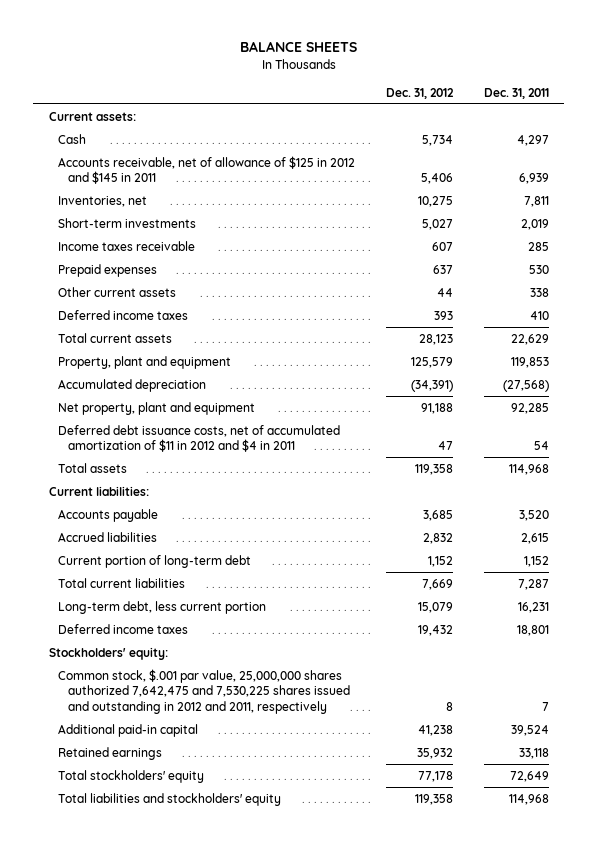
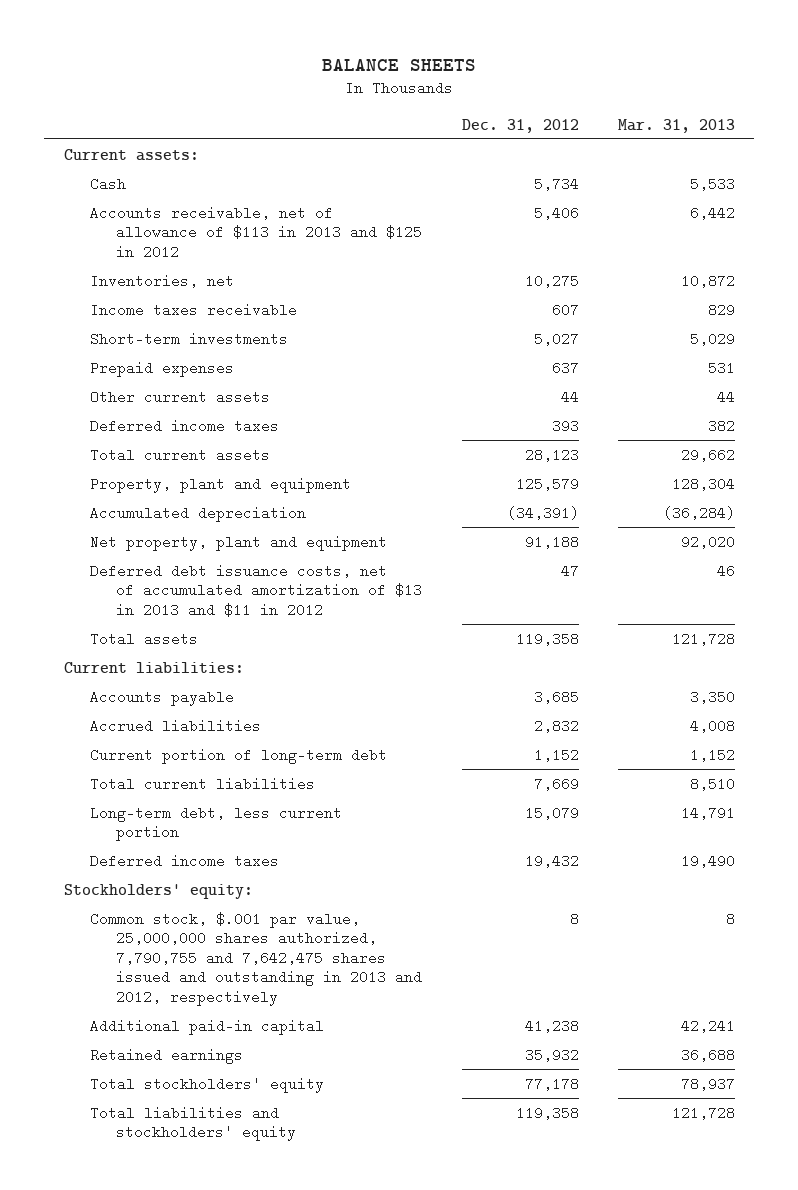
- | Dec. 31, 2012 | Dec. 31, 2011
+ | Dec. 31, 2012 | Mar. 31, 2013
- Accounts receivable, net of allowance of $125 in 2012 and $145 in 2011 | 5,406 | 6,939
+ Accounts receivable, net of allowance of $113 in 2013 and $125 in 2012 | 5,406 | 6,442
moved down: Short-term investments | 5,027 | 5,029
- Deferred debt issuance costs, net of accumulated amortization of $11 in 2012 and $4 in 2011 | 47 | 54
+ Deferred debt issuance costs, net of accumulated amortization of $13 in 2013 and $11 in 2012 | 47 | 46
- Common stock, $.001 par value, 25,000,000 shares authorized 7,642,475 and 7,530,225 shares issued and outstanding in 2012 and 2011, respectively | 8 | 7
+ Common stock, $.001 par value, 25,000,000 shares authorized, 7,790,755 and 7,642,475 shares issued and outstanding in 2013 and 2012, respectively | 8 | 8

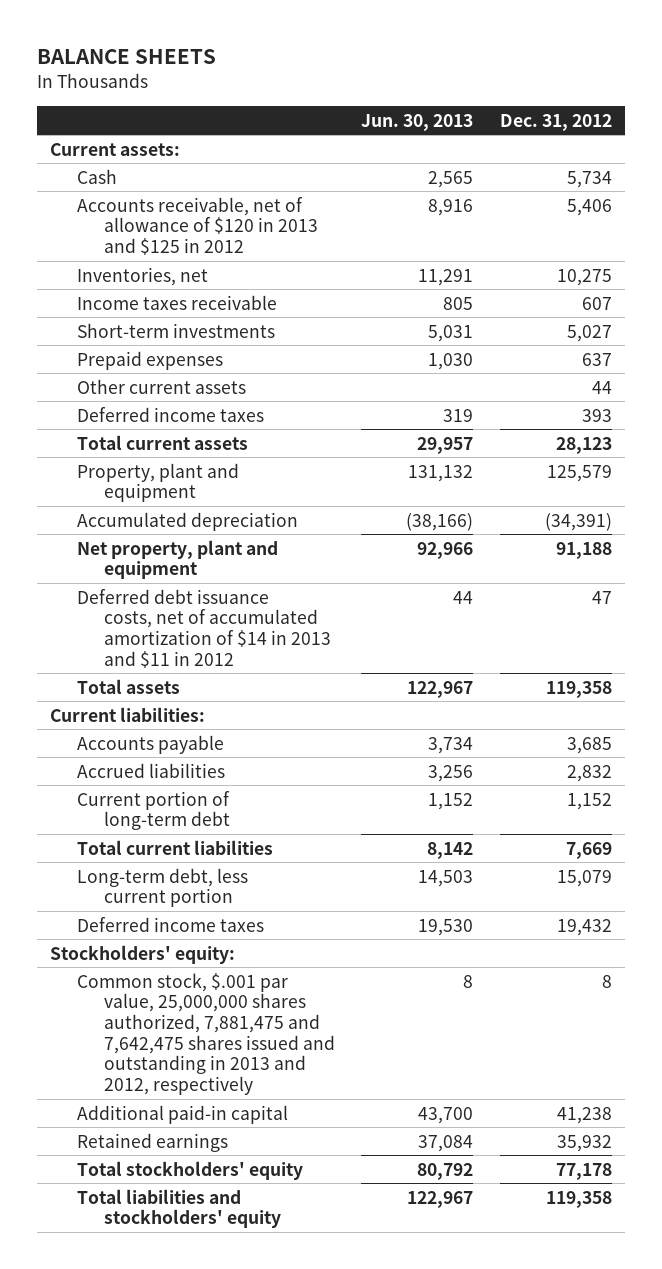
- | Dec. 31, 2012 | Mar. 31, 2013
+ | Jun. 30, 2013 | Dec. 31, 2012
- Accounts receivable, net of allowance of $113 in 2013 and $125 in 2012 | 5,406 | 6,442
+ Accounts receivable, net of allowance of $120 in 2013 and $125 in 2012 | 8,916 | 5,406
- Deferred debt issuance costs, net of accumulated amortization of $13 in 2013 and $11 in 2012 | 47 | 46
+ Deferred debt issuance costs, net of accumulated amortization of $14 in 2013 and $11 in 2012 | 44 | 47
- Common stock, $.001 par value, 25,000,000 shares authorized, 7,790,755 and 7,642,475 shares issued and outstanding in 2013 and 2012, respectively | 8 | 8
+ Common stock, $.001 par value, 25,000,000 shares authorized, 7,881,475 and 7,642,475 shares issued and outstanding in 2013 and 2012, respectively | 8 | 8

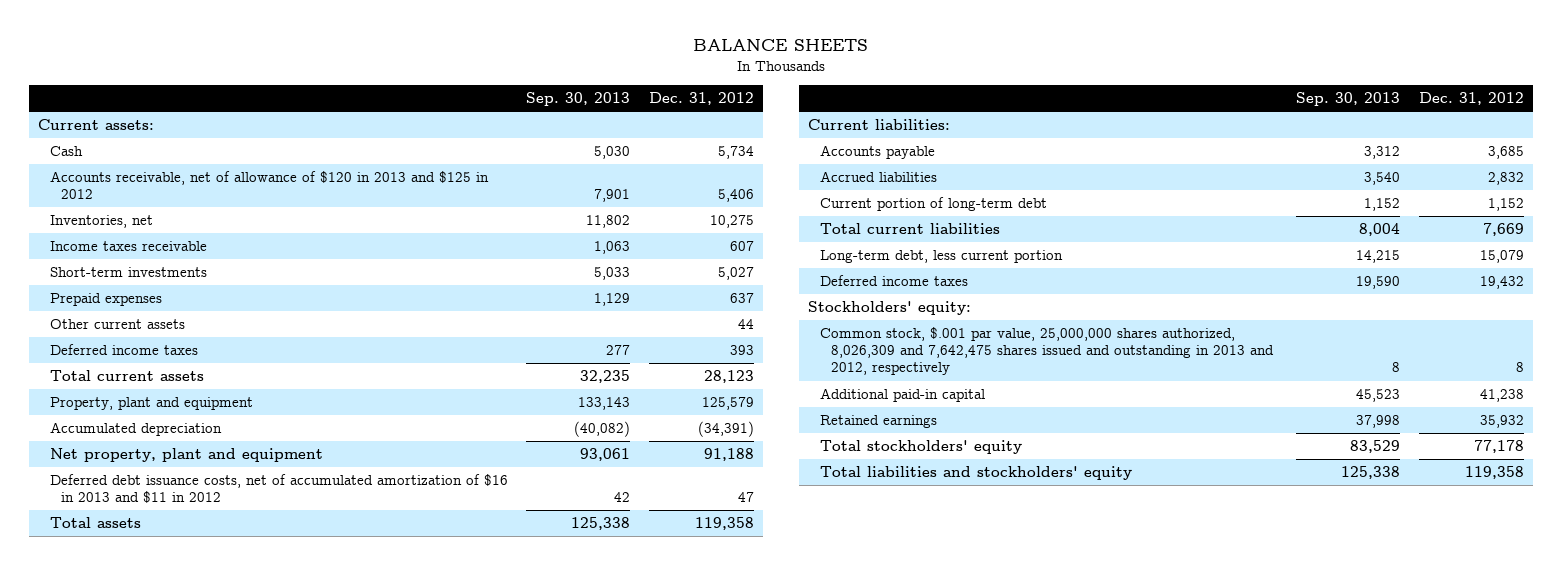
- | Jun. 30, 2013 | Dec. 31, 2012
+ | Sep. 30, 2013 | Dec. 31, 2012
- Deferred debt issuance costs, net of accumulated amortization of $14 in 2013 and $11 in 2012 | 44 | 47
+ Deferred debt issuance costs, net of accumulated amortization of $16 in 2013 and $11 in 2012 | 42 | 47
- Common stock, $.001 par value, 25,000,000 shares authorized, 7,881,475 and 7,642,475 shares issued and outstanding in 2013 and 2012, respectively | 8 | 8
+ Common stock, $.001 par value, 25,000,000 shares authorized, 8,026,309 and 7,642,475 shares issued and outstanding in 2013 and 2012, respectively | 8 | 8

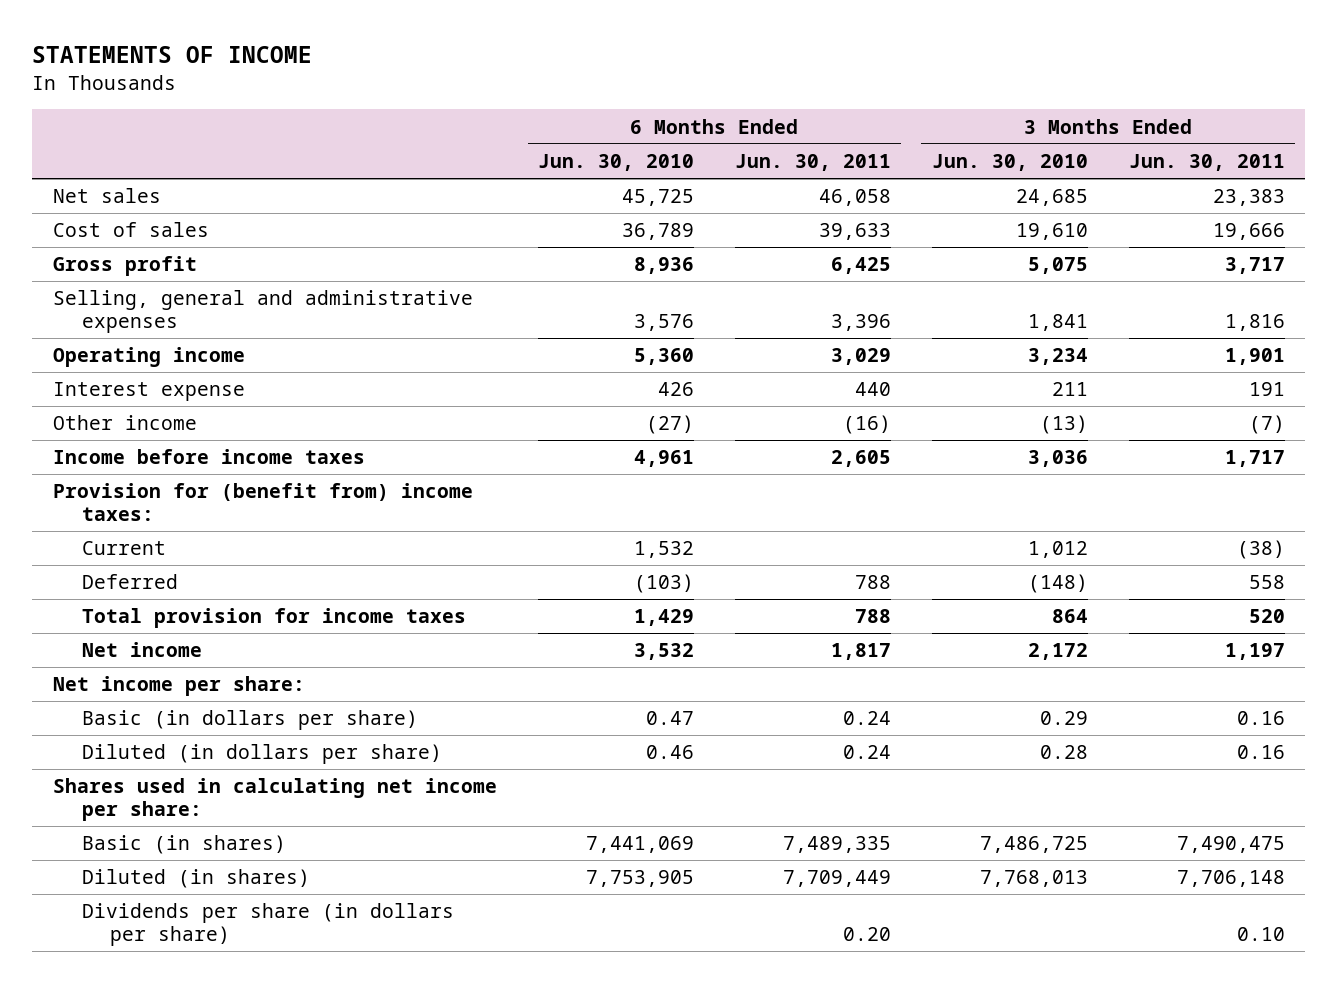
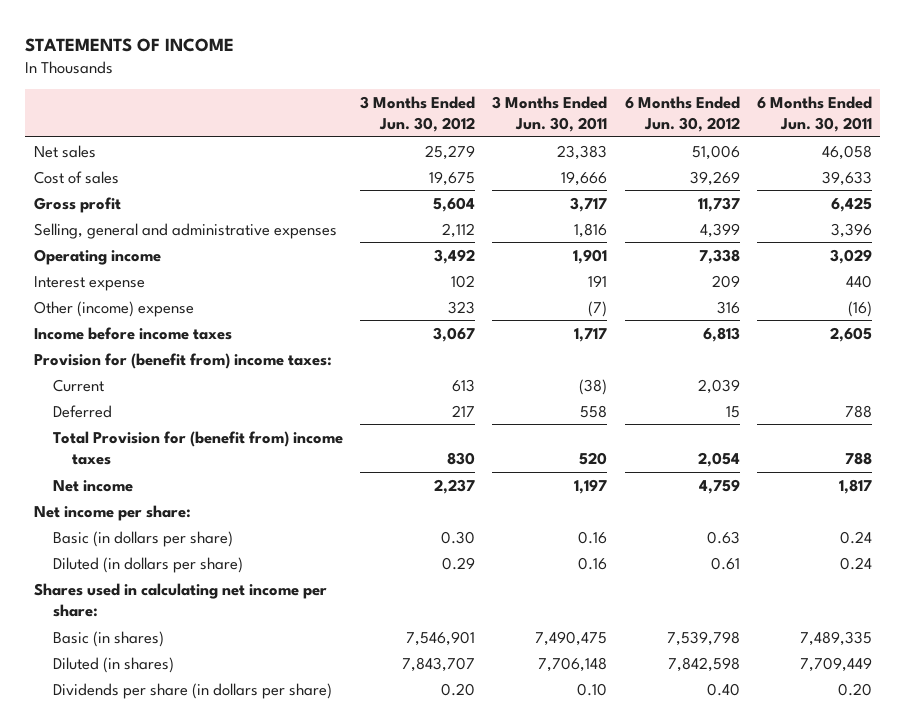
- | 6 Months Ended Jun. 30, 2010 | 6 Months Ended Jun. 30, 2011 | 3 Months Ended Jun. 30, 2010 | 3 Months Ended Jun. 30, 2011
+ | 3 Months Ended Jun. 30, 2012 | 3 Months Ended Jun. 30, 2011 | 6 Months Ended Jun. 30, 2012 | 6 Months Ended Jun. 30, 2011
- Other income | (27) | (16) | (13) | (7)
+ Other (income) expense | 323 | (7) | 316 | (16)
- Total provision for income taxes | 1,429 | 788 | 864 | 520
+ Total Provision for (benefit from) income taxes | 830 | 520 | 2,054 | 788

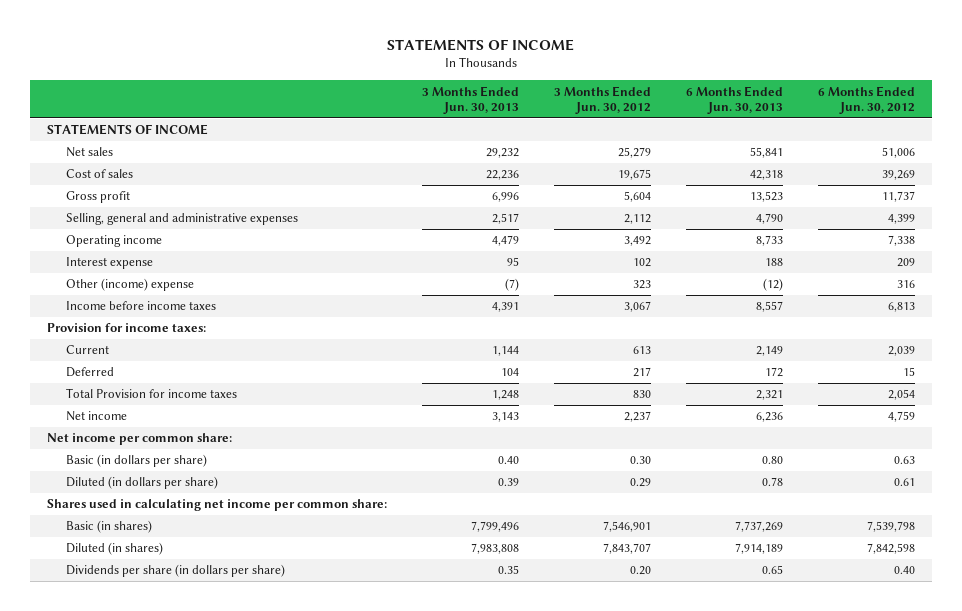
- | 3 Months Ended Jun. 30, 2012 | 3 Months Ended Jun. 30, 2011 | 6 Months Ended Jun. 30, 2012 | 6 Months Ended Jun. 30, 2011
+ | 3 Months Ended Jun. 30, 2013 | 3 Months Ended Jun. 30, 2012 | 6 Months Ended Jun. 30, 2013 | 6 Months Ended Jun. 30, 2012
+ STATEMENTS OF INCOME
- Provision for (benefit from) income taxes:
+ Provision for income taxes:
- Total Provision for (benefit from) income taxes | 830 | 520 | 2,054 | 788
+ Total Provision for income taxes | 1,248 | 830 | 2,321 | 2,054
- Net income per share:
+ Net income per common share:
- Shares used in calculating net income per share:
+ Shares used in calculating net income per common share:

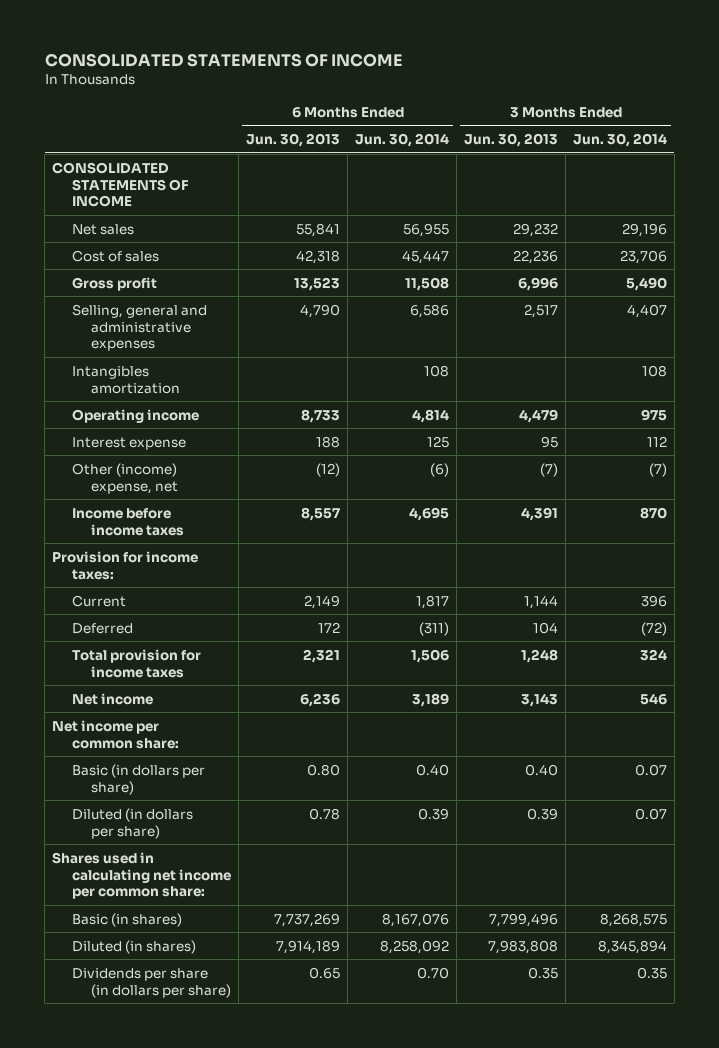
- STATEMENTS OF INCOME
+ CONSOLIDATED STATEMENTS OF INCOME
- | 3 Months Ended Jun. 30, 2013 | 3 Months Ended Jun. 30, 2012 | 6 Months Ended Jun. 30, 2013 | 6 Months Ended Jun. 30, 2012
+ | 6 Months Ended Jun. 30, 2013 | 6 Months Ended Jun. 30, 2014 | 3 Months Ended Jun. 30, 2013 | 3 Months Ended Jun. 30, 2014
- STATEMENTS OF INCOME
+ CONSOLIDATED STATEMENTS OF INCOME
+ Intangibles amortization | | 108 | | 108
- Other (income) expense | (7) | 323 | (12) | 316
+ Other (income) expense, net | (12) | (6) | (7) | (7)
- Total Provision for income taxes | 1,248 | 830 | 2,321 | 2,054
+ Total provision for income taxes | 2,321 | 1,506 | 1,248 | 324

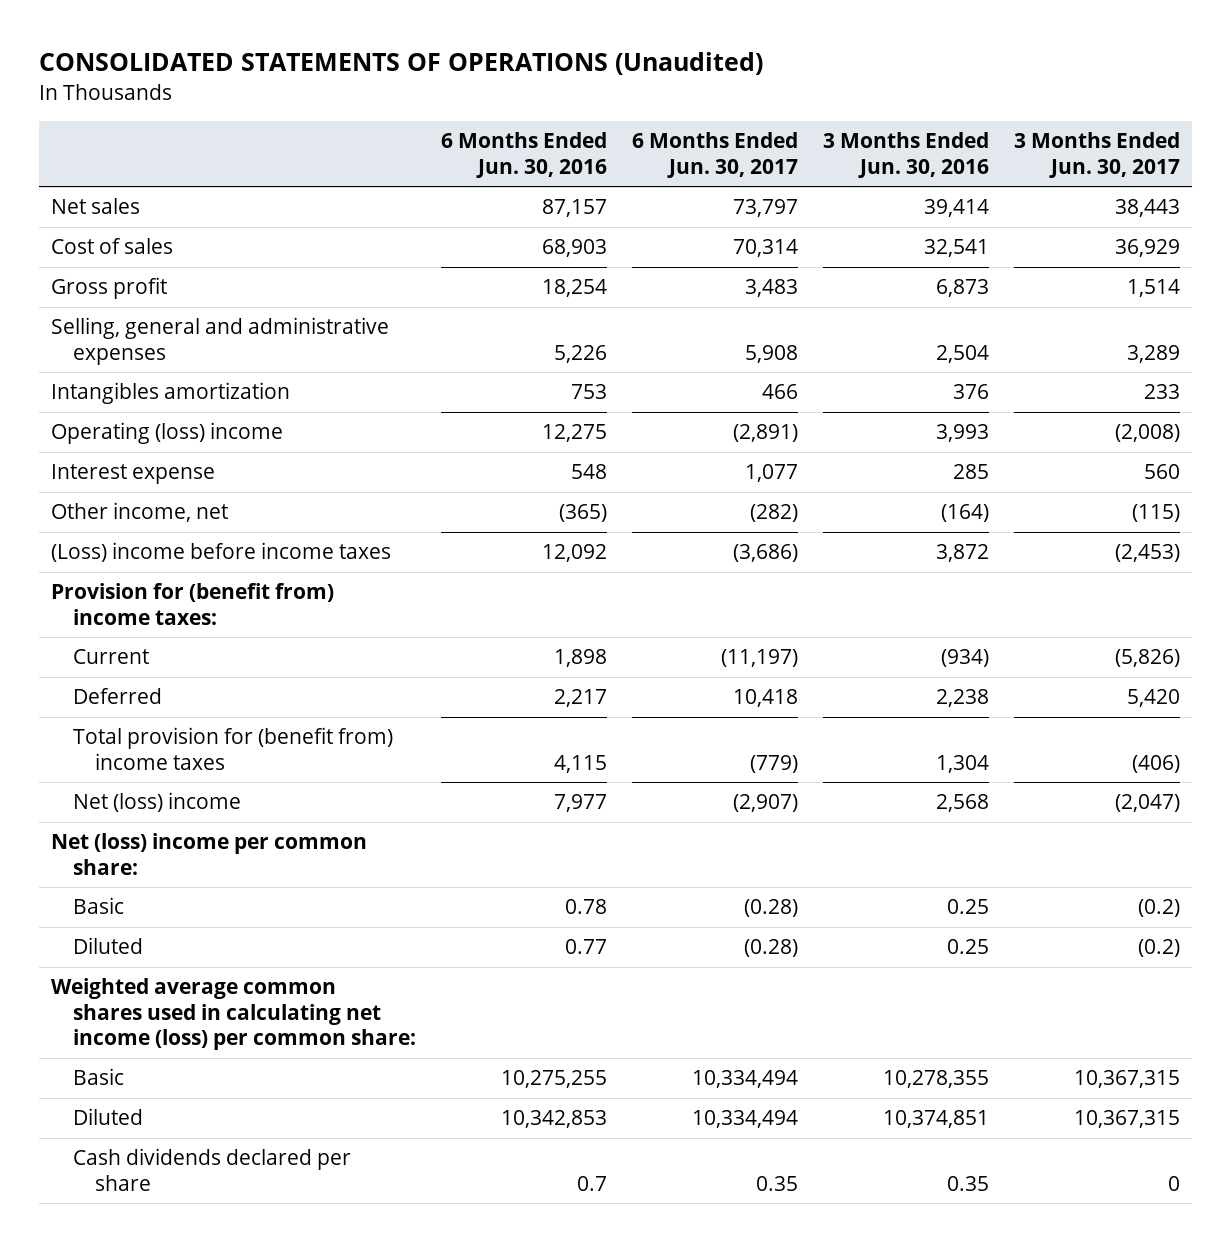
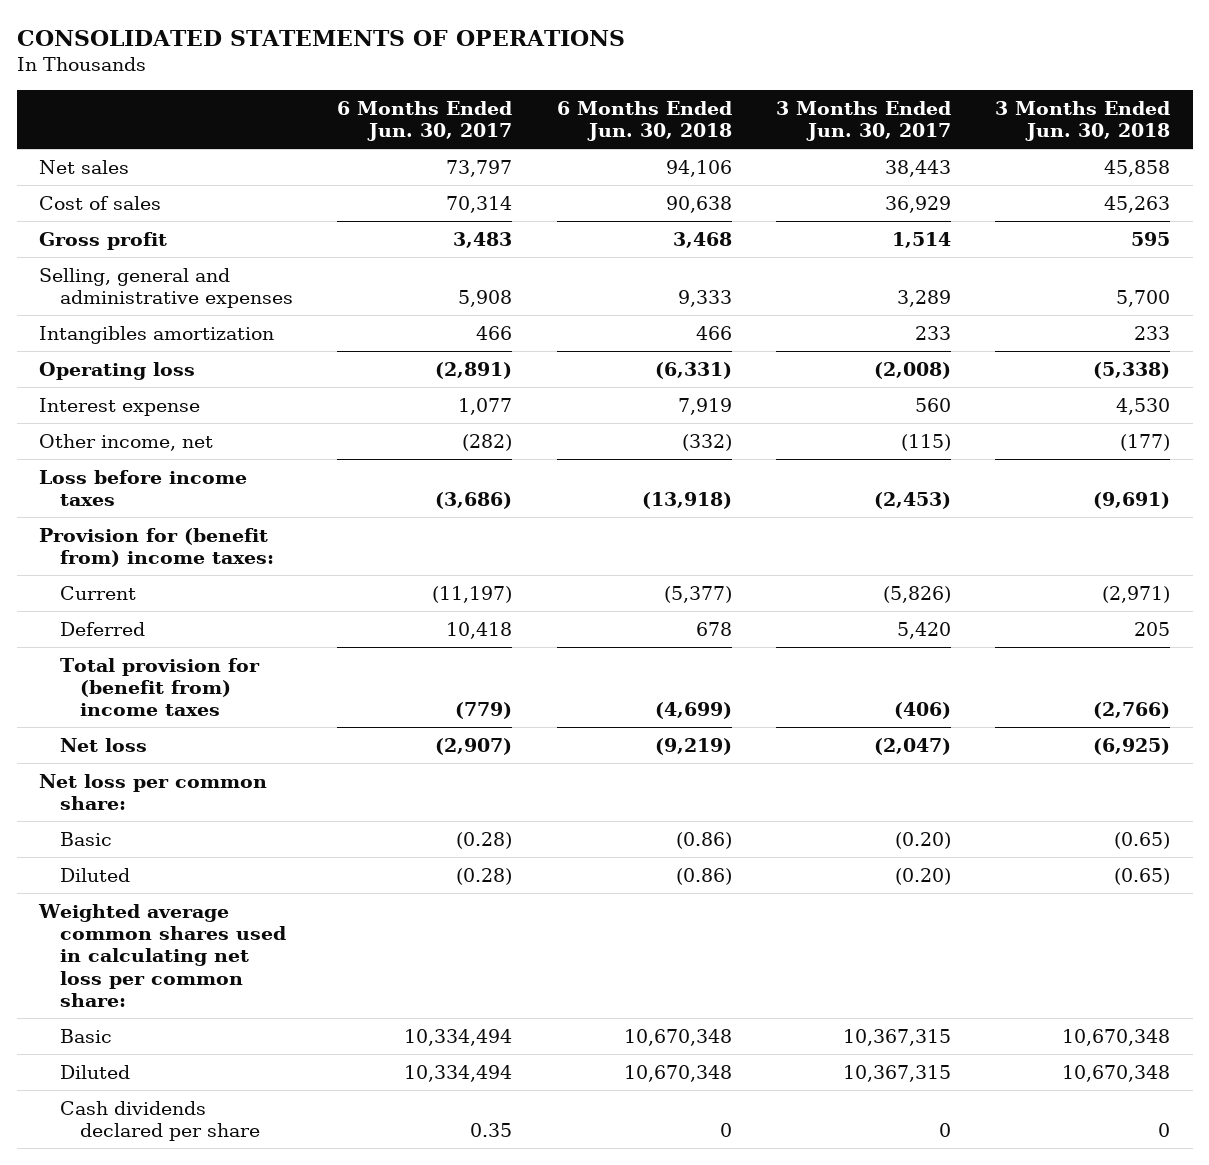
- CONSOLIDATED STATEMENTS OF OPERATIONS (Unaudited)
+ CONSOLIDATED STATEMENTS OF OPERATIONS
- | 6 Months Ended Jun. 30, 2016 | 6 Months Ended Jun. 30, 2017 | 3 Months Ended Jun. 30, 2016 | 3 Months Ended Jun. 30, 2017
+ | 6 Months Ended Jun. 30, 2017 | 6 Months Ended Jun. 30, 2018 | 3 Months Ended Jun. 30, 2017 | 3 Months Ended Jun. 30, 2018
- Operating (loss) income | 12,275 | (2,891) | 3,993 | (2,008)
+ Operating loss | (2,891) | (6,331) | (2,008) | (5,338)
- (Loss) income before income taxes | 12,092 | (3,686) | 3,872 | (2,453)
+ Loss before income taxes | (3,686) | (13,918) | (2,453) | (9,691)
- Net (loss) income | 7,977 | (2,907) | 2,568 | (2,047)
- Net (loss) income per common share:
- Basic | 0.78 | (0.28) | 0.25 | (0.2)
- Diluted | 0.77 | (0.28) | 0.25 | (0.2)
- Weighted average common shares used in calculating net income (loss) per common share:
+ Net loss | (2,907) | (9,219) | (2,047) | (6,925)
+ Net loss per common share:
+ Basic | (0.28) | (0.86) | (0.20) | (0.65)
+ Diluted | (0.28) | (0.86) | (0.20) | (0.65)
+ Weighted average common shares used in calculating net loss per common share:

